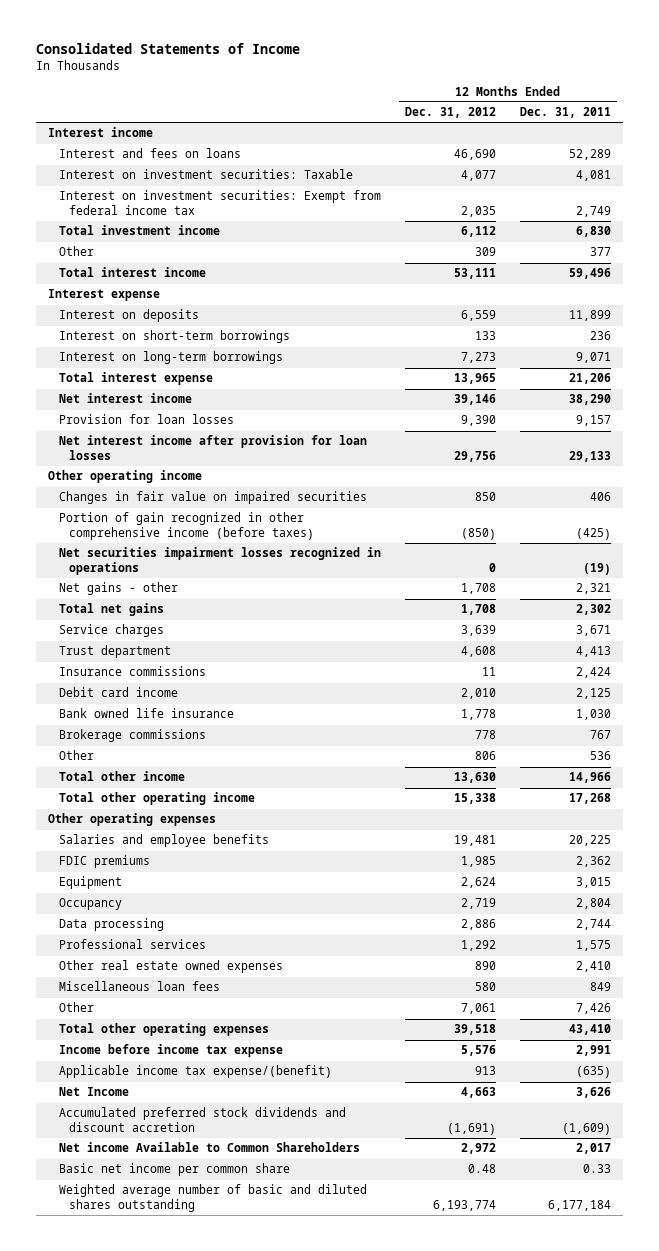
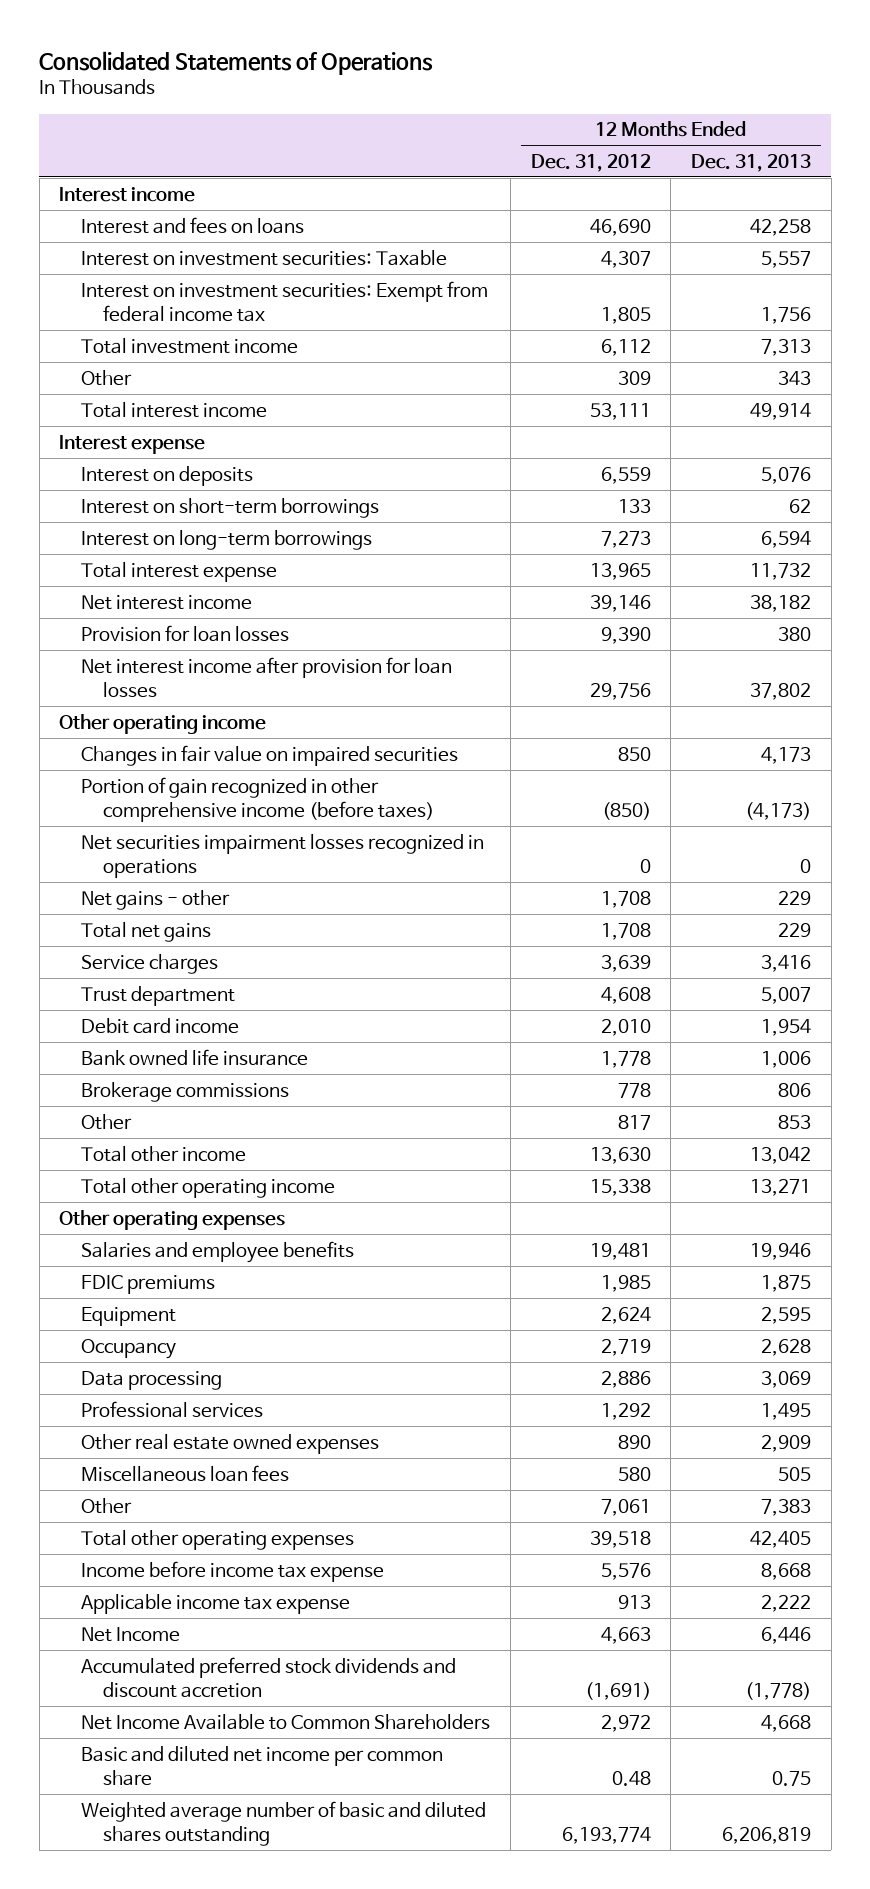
- Consolidated Statements of Income
+ Consolidated Statements of Operations
- | 12 Months Ended Dec. 31, 2012 | 12 Months Ended Dec. 31, 2011
+ | 12 Months Ended Dec. 31, 2012 | 12 Months Ended Dec. 31, 2013
- Interest on investment securities: Taxable | 4,077 | 4,081
- Interest on investment securities: Exempt from federal income tax | 2,035 | 2,749
+ Interest on investment securities: Taxable | 4,307 | 5,557
+ Interest on investment securities: Exempt from federal income tax | 1,805 | 1,756
- Insurance commissions | 11 | 2,424
- Other | 806 | 536
+ Other | 817 | 853
- Applicable income tax expense/(benefit) | 913 | (635)
+ Applicable income tax expense | 913 | 2,222
- Net income Available to Common Shareholders | 2,972 | 2,017
- Basic net income per common share | 0.48 | 0.33
+ Net Income Available to Common Shareholders | 2,972 | 4,668
+ Basic and diluted net income per common share | 0.48 | 0.75

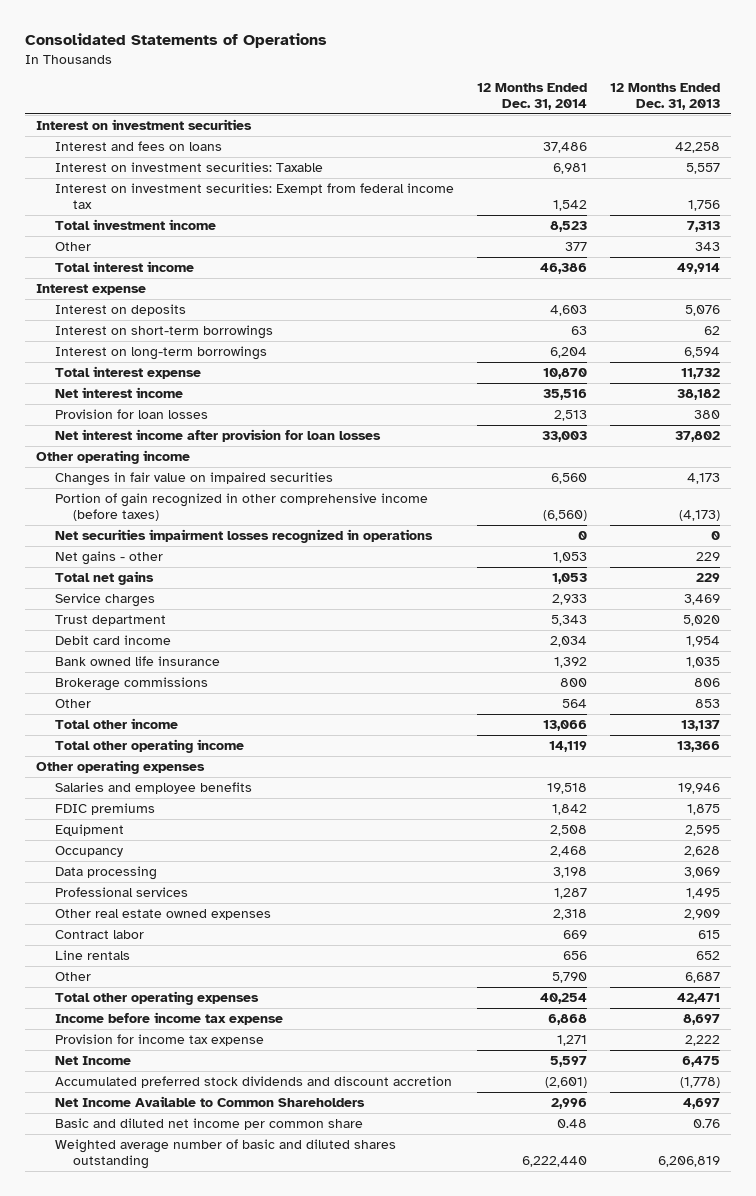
- | 12 Months Ended Dec. 31, 2012 | 12 Months Ended Dec. 31, 2013
+ | 12 Months Ended Dec. 31, 2014 | 12 Months Ended Dec. 31, 2013
- Interest income
+ Interest on investment securities
- Service charges | 3,639 | 3,416
- Trust department | 4,608 | 5,007
+ Service charges | 2,933 | 3,469
+ Trust department | 5,343 | 5,020
- Bank owned life insurance | 1,778 | 1,006
+ Bank owned life insurance | 1,392 | 1,035
- Total other income | 13,630 | 13,042
- Total other operating income | 15,338 | 13,271
+ Total other income | 13,066 | 13,137
+ Total other operating income | 14,119 | 13,366
- Miscellaneous loan fees | 580 | 505
- Other | 7,061 | 7,383
- Total other operating expenses | 39,518 | 42,405
- Income before income tax expense | 5,576 | 8,668
- Applicable income tax expense | 913 | 2,222
- Net Income | 4,663 | 6,446
+ Contract labor | 669 | 615
+ Line rentals | 656 | 652
+ Other | 5,790 | 6,687
+ Total other operating expenses | 40,254 | 42,471
+ Income before income tax expense | 6,868 | 8,697
+ Provision for income tax expense | 1,271 | 2,222
+ Net Income | 5,597 | 6,475
- Net Income Available to Common Shareholders | 2,972 | 4,668
- Basic and diluted net income per common share | 0.48 | 0.75
+ Net Income Available to Common Shareholders | 2,996 | 4,697
+ Basic and diluted net income per common share | 0.48 | 0.76

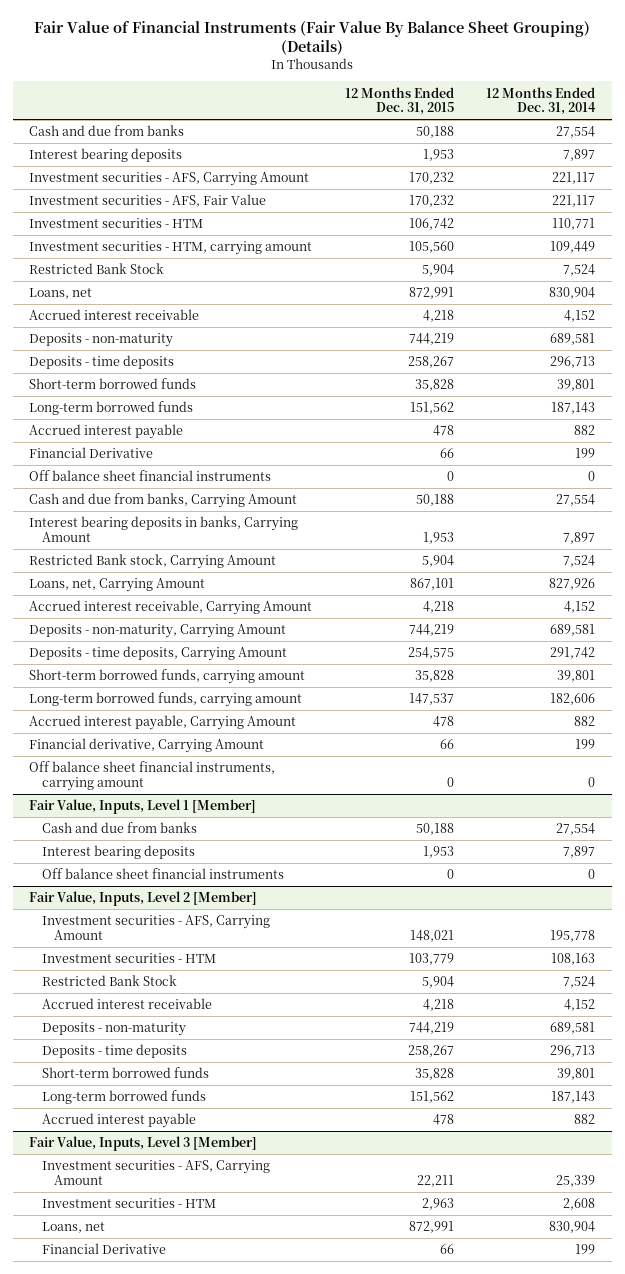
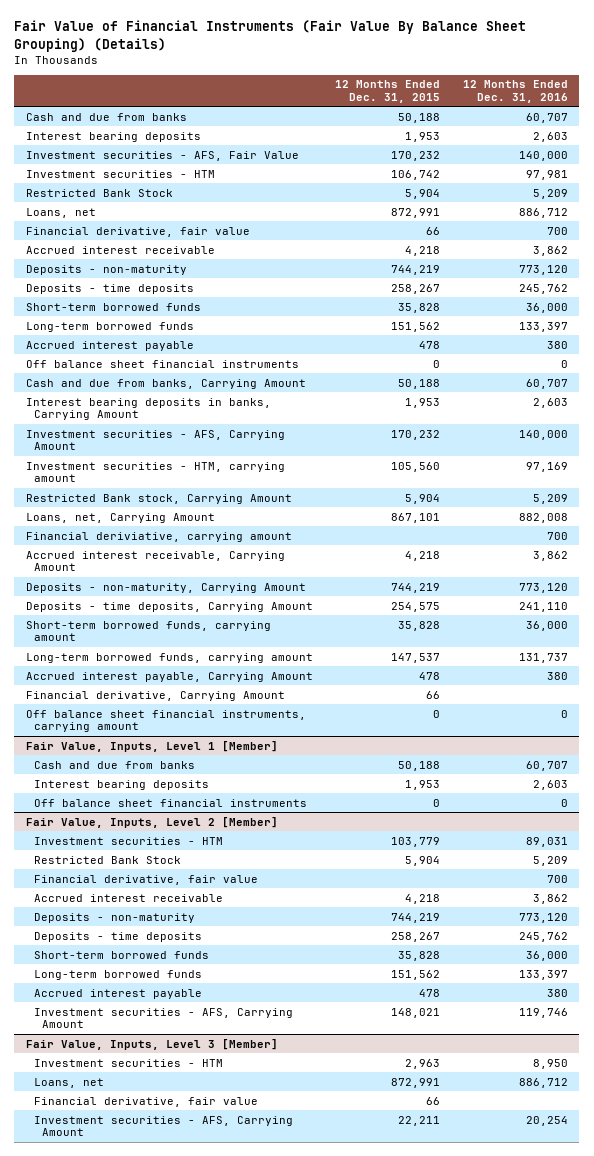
- | 12 Months Ended Dec. 31, 2015 | 12 Months Ended Dec. 31, 2014
+ | 12 Months Ended Dec. 31, 2015 | 12 Months Ended Dec. 31, 2016
+ Financial derivative, fair value | 66 | 700
- Financial Derivative | 66 | 199
moved down: Investment securities - AFS, Carrying Amount | 170,232 | 140,000
moved down: Investment securities - HTM, carrying amount | 105,560 | 97,169
+ Financial deriviative, carrying amount | | 700
@ Fair Value, Inputs, Level 2 [Member]
+ Financial derivative, fair value | | 700
moved down: Investment securities - AFS, Carrying Amount | 148,021 | 119,746
@ Fair Value, Inputs, Level 3 [Member]
- Financial Derivative | 66 | 199
+ Financial derivative, fair value | 66 |
moved down: Investment securities - AFS, Carrying Amount | 22,211 | 20,254

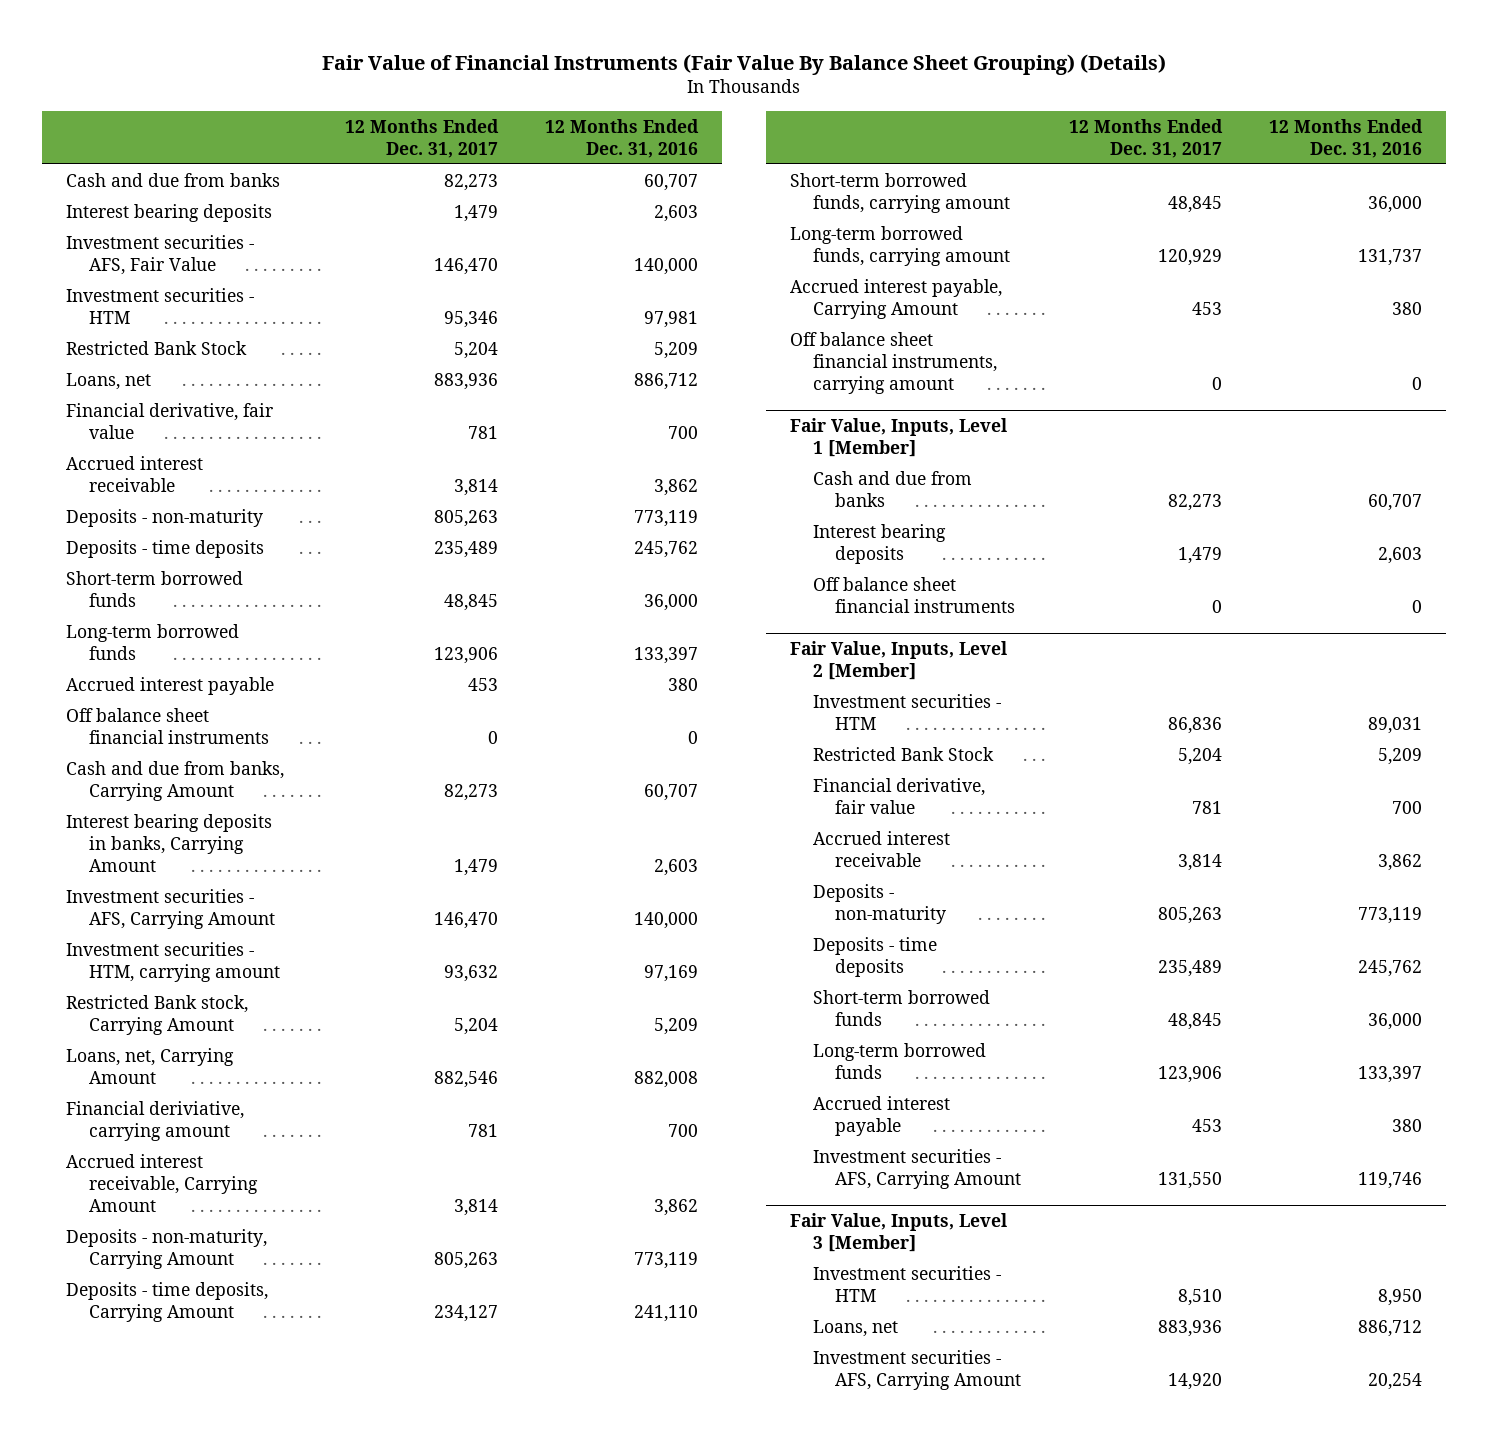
- | 12 Months Ended Dec. 31, 2015 | 12 Months Ended Dec. 31, 2016
+ | 12 Months Ended Dec. 31, 2017 | 12 Months Ended Dec. 31, 2016
- Deposits - non-maturity | 744,219 | 773,120
+ Deposits - non-maturity | 805,263 | 773,119
- Deposits - non-maturity, Carrying Amount | 744,219 | 773,120
+ Deposits - non-maturity, Carrying Amount | 805,263 | 773,119
- Financial derivative, Carrying Amount | 66 |
@ Fair Value, Inputs, Level 2 [Member]
- Deposits - non-maturity | 744,219 | 773,120
+ Deposits - non-maturity | 805,263 | 773,119
@ Fair Value, Inputs, Level 3 [Member]
- Financial derivative, fair value | 66 |

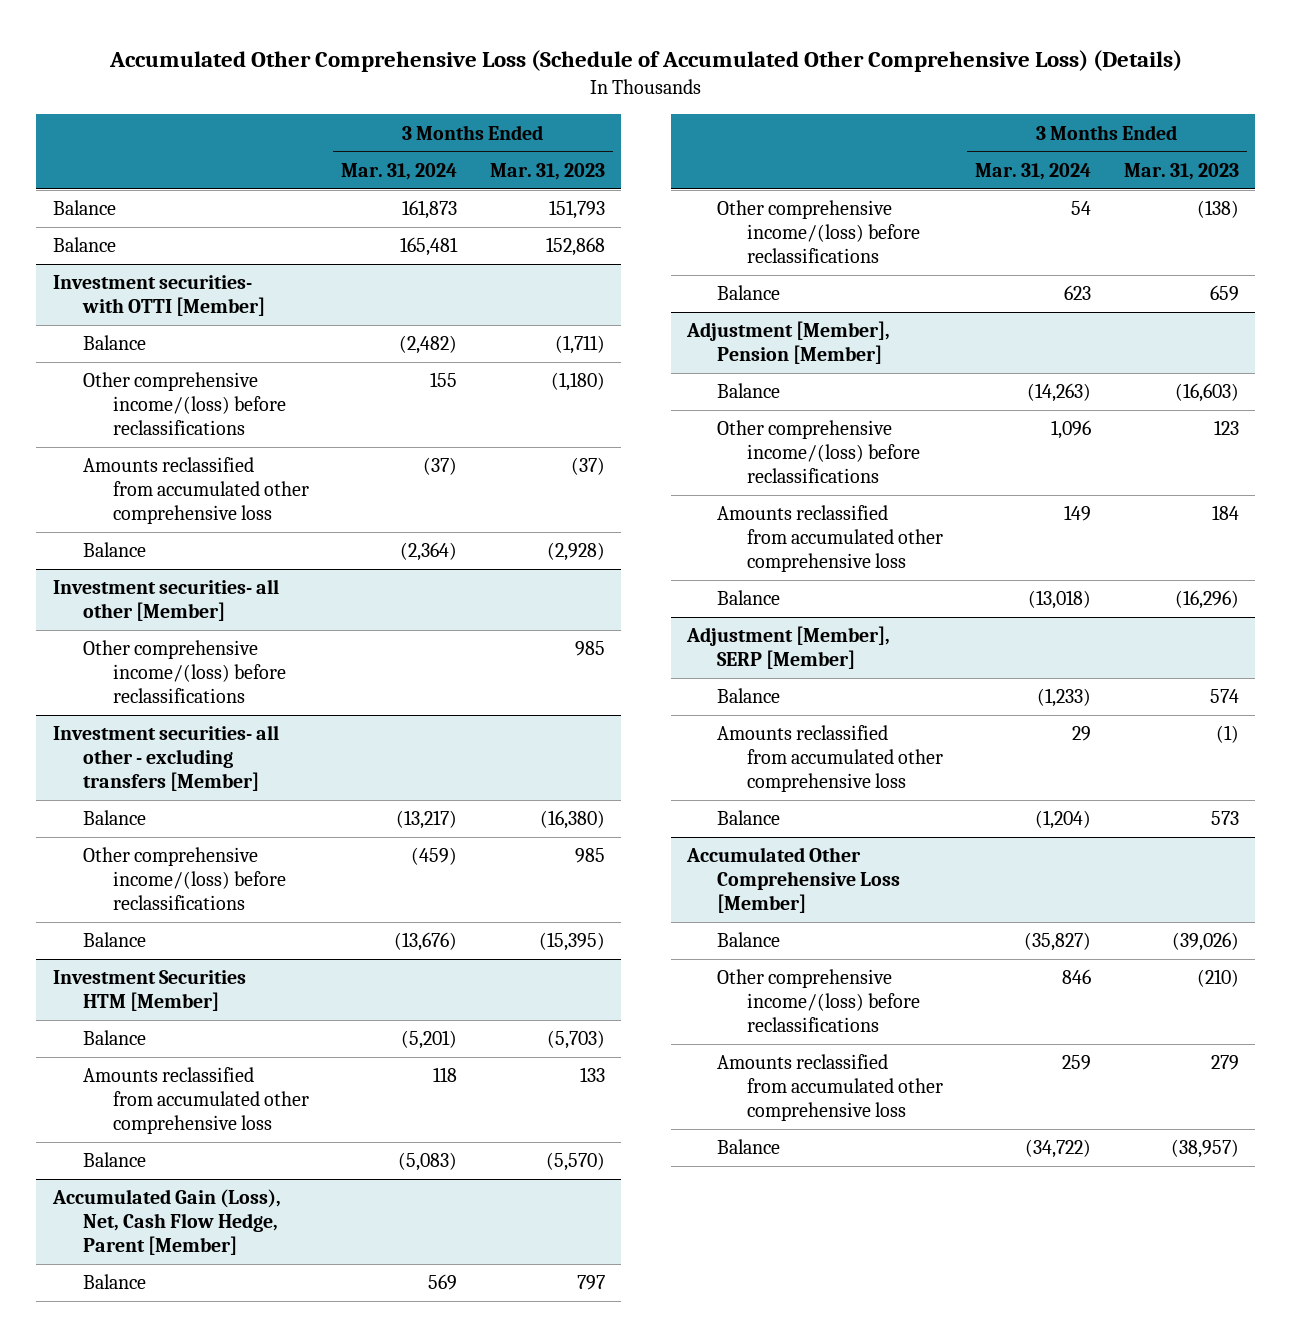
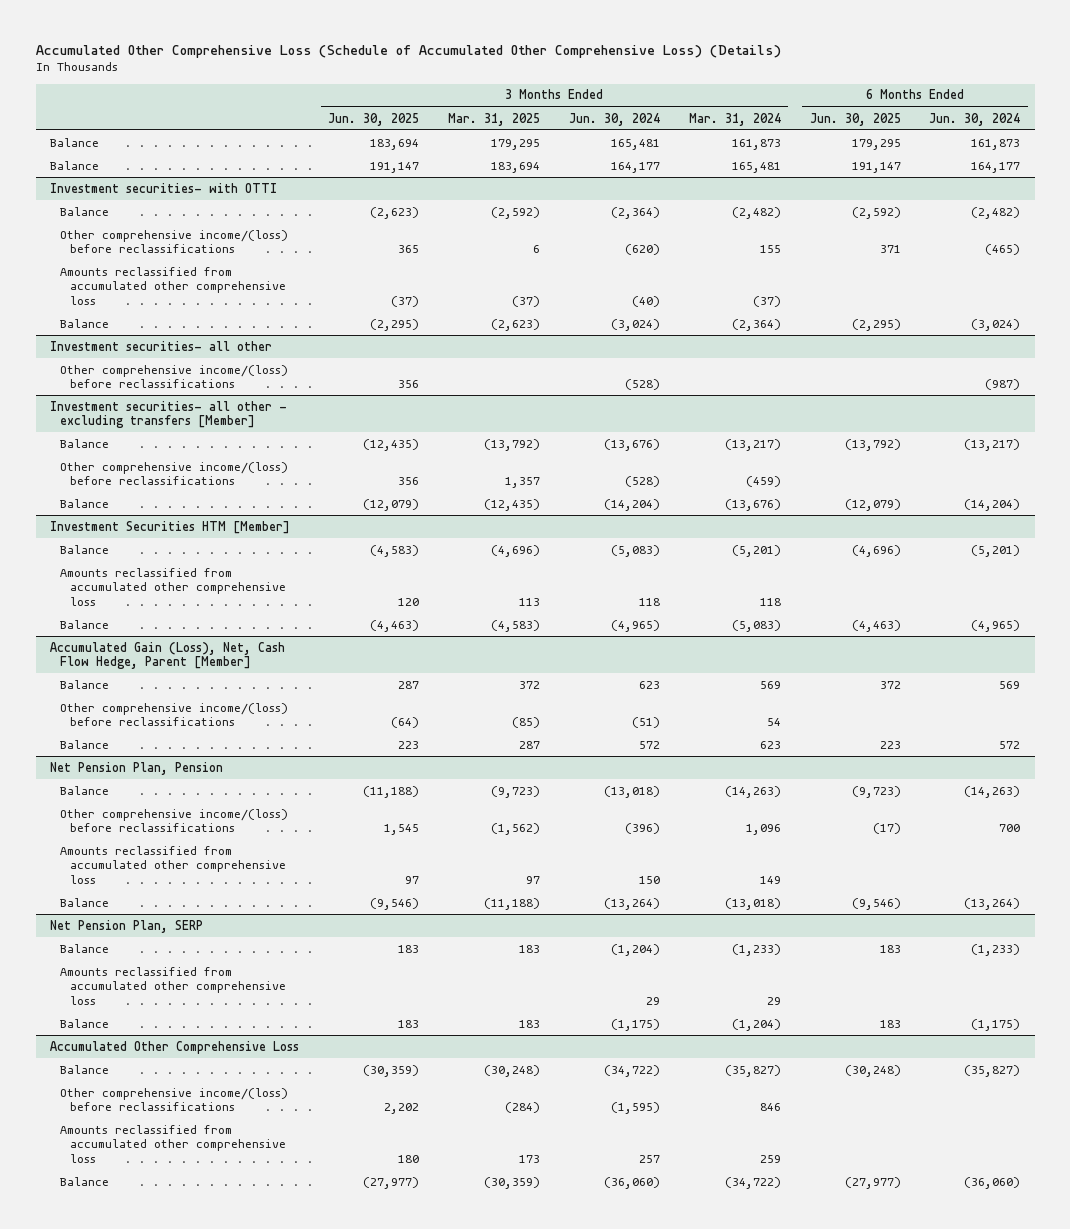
- | 3 Months Ended Mar. 31, 2024 | 3 Months Ended Mar. 31, 2023
+ | 3 Months Ended Jun. 30, 2025 | 3 Months Ended Mar. 31, 2025 | 3 Months Ended Jun. 30, 2024 | 3 Months Ended Mar. 31, 2024 | 6 Months Ended Jun. 30, 2025 | 6 Months Ended Jun. 30, 2024
- Investment securities- with OTTI [Member]
+ Investment securities- with OTTI
- Investment securities- all other [Member]
+ Investment securities- all other
- Adjustment [Member], Pension [Member]
+ Net Pension Plan, Pension
- Adjustment [Member], SERP [Member]
+ Net Pension Plan, SERP
- Accumulated Other Comprehensive Loss [Member]
+ Accumulated Other Comprehensive Loss

